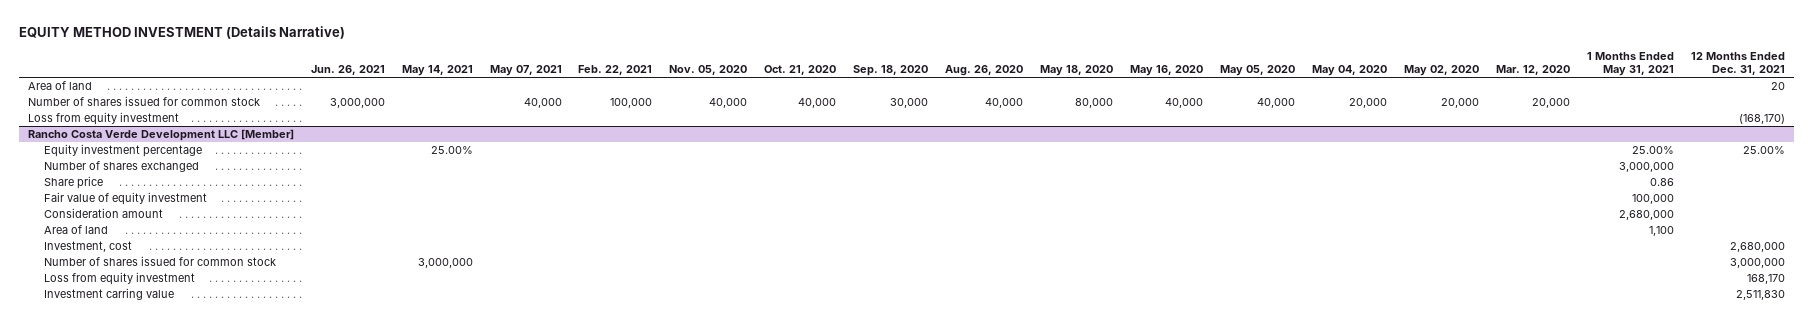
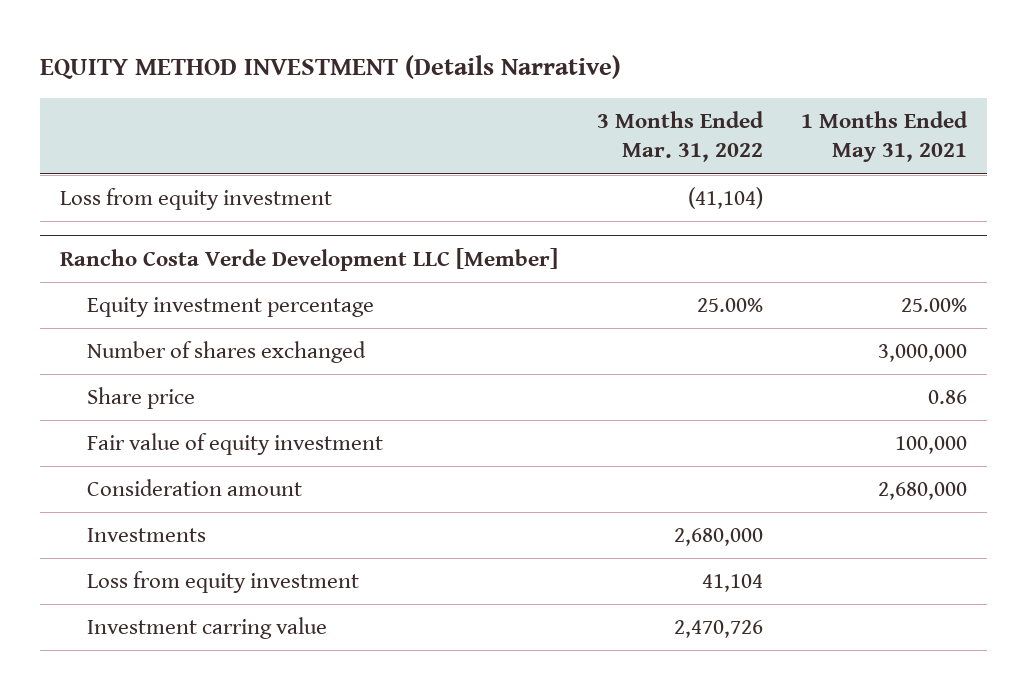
- | Jun. 26, 2021 | May 14, 2021 | May 07, 2021 | Feb. 22, 2021 | Nov. 05, 2020 | Oct. 21, 2020 | Sep. 18, 2020 | Aug. 26, 2020 | May 18, 2020 | May 16, 2020 | May 05, 2020 | May 04, 2020 | May 02, 2020 | Mar. 12, 2020 | 1 Months Ended May 31, 2021 | 12 Months Ended Dec. 31, 2021
+ | 3 Months Ended Mar. 31, 2022 | 1 Months Ended May 31, 2021
- Area of land | | | | | | | | | | | | | | | | 20
- Number of shares issued for common stock | 3,000,000 | | 40,000 | 100,000 | 40,000 | 40,000 | 30,000 | 40,000 | 80,000 | 40,000 | 40,000 | 20,000 | 20,000 | 20,000 | |
@ Rancho Costa Verde Development LLC [Member]
- Area of land | | | | | | | | | | | | | | | 1,100 |
- Investment, cost | | | | | | | | | | | | | | | | 2,680,000
- Number of shares issued for common stock | | 3,000,000 | | | | | | | | | | | | | | 3,000,000
+ Investments | 2,680,000 |

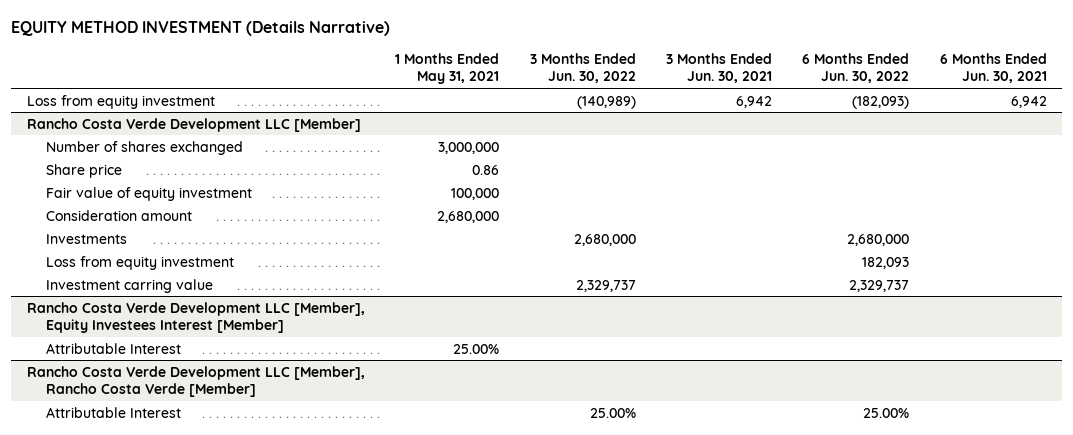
- | 3 Months Ended Mar. 31, 2022 | 1 Months Ended May 31, 2021
+ | 1 Months Ended May 31, 2021 | 3 Months Ended Jun. 30, 2022 | 3 Months Ended Jun. 30, 2021 | 6 Months Ended Jun. 30, 2022 | 6 Months Ended Jun. 30, 2021
@ Rancho Costa Verde Development LLC [Member]
- Equity investment percentage | 25.00% | 25.00%
+ Rancho Costa Verde Development LLC [Member], Equity Investees Interest [Member]
+ Attributable Interest | 25.00% | | | |
+ Rancho Costa Verde Development LLC [Member], Rancho Costa Verde [Member]
+ Attributable Interest | | 25.00% | | 25.00% |

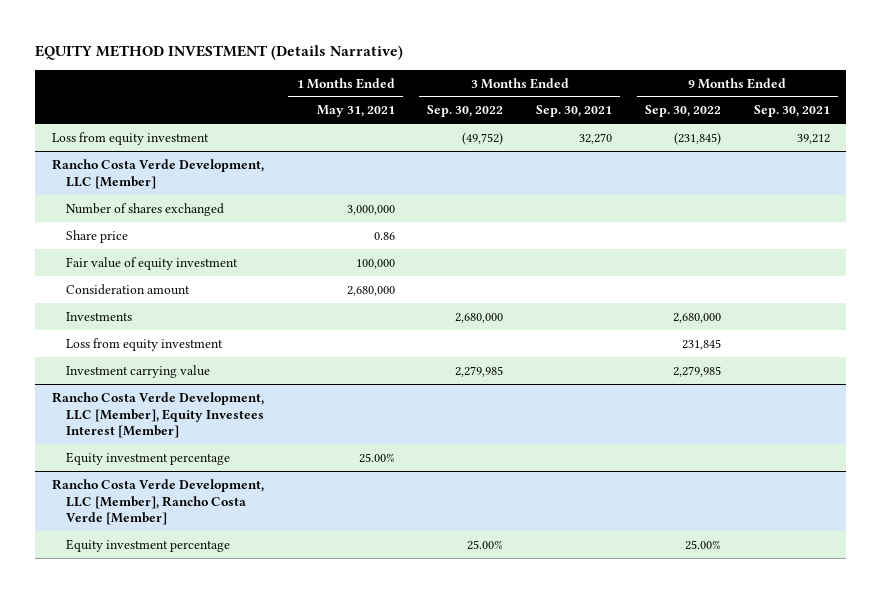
- | 1 Months Ended May 31, 2021 | 3 Months Ended Jun. 30, 2022 | 3 Months Ended Jun. 30, 2021 | 6 Months Ended Jun. 30, 2022 | 6 Months Ended Jun. 30, 2021
+ | 1 Months Ended May 31, 2021 | 3 Months Ended Sep. 30, 2022 | 3 Months Ended Sep. 30, 2021 | 9 Months Ended Sep. 30, 2022 | 9 Months Ended Sep. 30, 2021
- Rancho Costa Verde Development LLC [Member]
+ Rancho Costa Verde Development, LLC [Member]
- Investment carring value | | 2,329,737 | | 2,329,737 |
- Rancho Costa Verde Development LLC [Member], Equity Investees Interest [Member]
- Attributable Interest | 25.00% | | | |
- Rancho Costa Verde Development LLC [Member], Rancho Costa Verde [Member]
- Attributable Interest | | 25.00% | | 25.00% |
+ Investment carrying value | | 2,279,985 | | 2,279,985 |
+ Rancho Costa Verde Development, LLC [Member], Equity Investees Interest [Member]
+ Equity investment percentage | 25.00% | | | |
+ Rancho Costa Verde Development, LLC [Member], Rancho Costa Verde [Member]
+ Equity investment percentage | | 25.00% | | 25.00% |

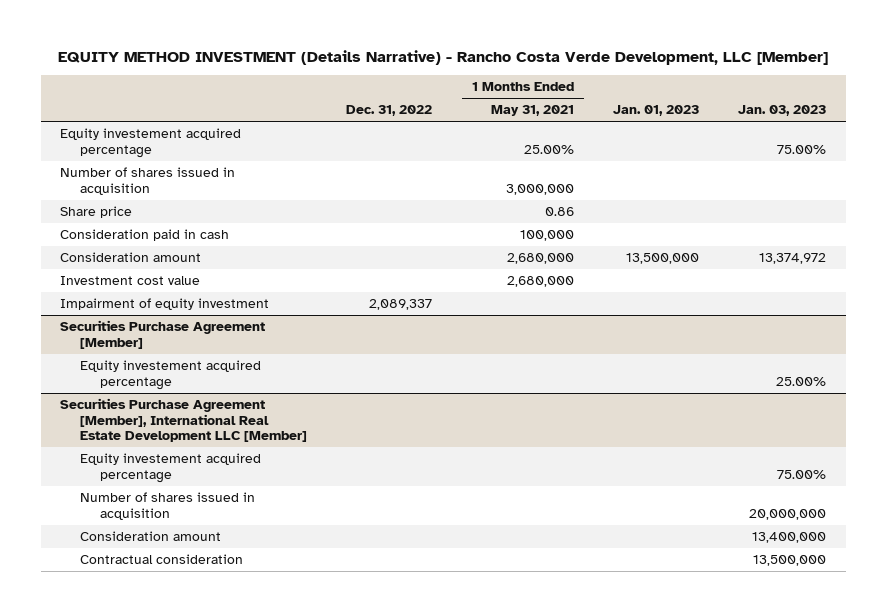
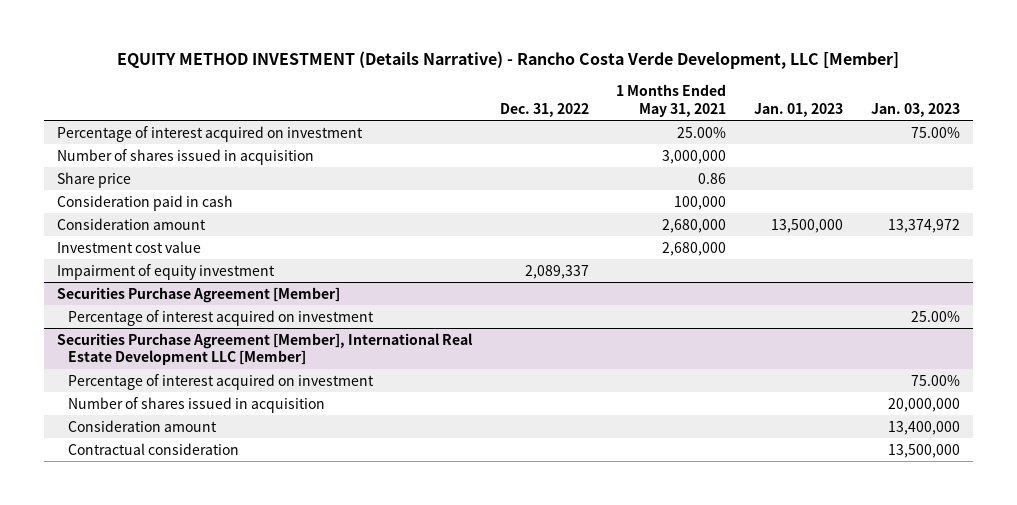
- Equity investement acquired percentage | | 25.00% | | 75.00%
+ Percentage of interest acquired on investment | | 25.00% | | 75.00%
@ Securities Purchase Agreement [Member]
- Equity investement acquired percentage | | | | 25.00%
+ Percentage of interest acquired on investment | | | | 25.00%
@ Securities Purchase Agreement [Member], International Real Estate Development LLC [Member]
- Equity investement acquired percentage | | | | 75.00%
+ Percentage of interest acquired on investment | | | | 75.00%

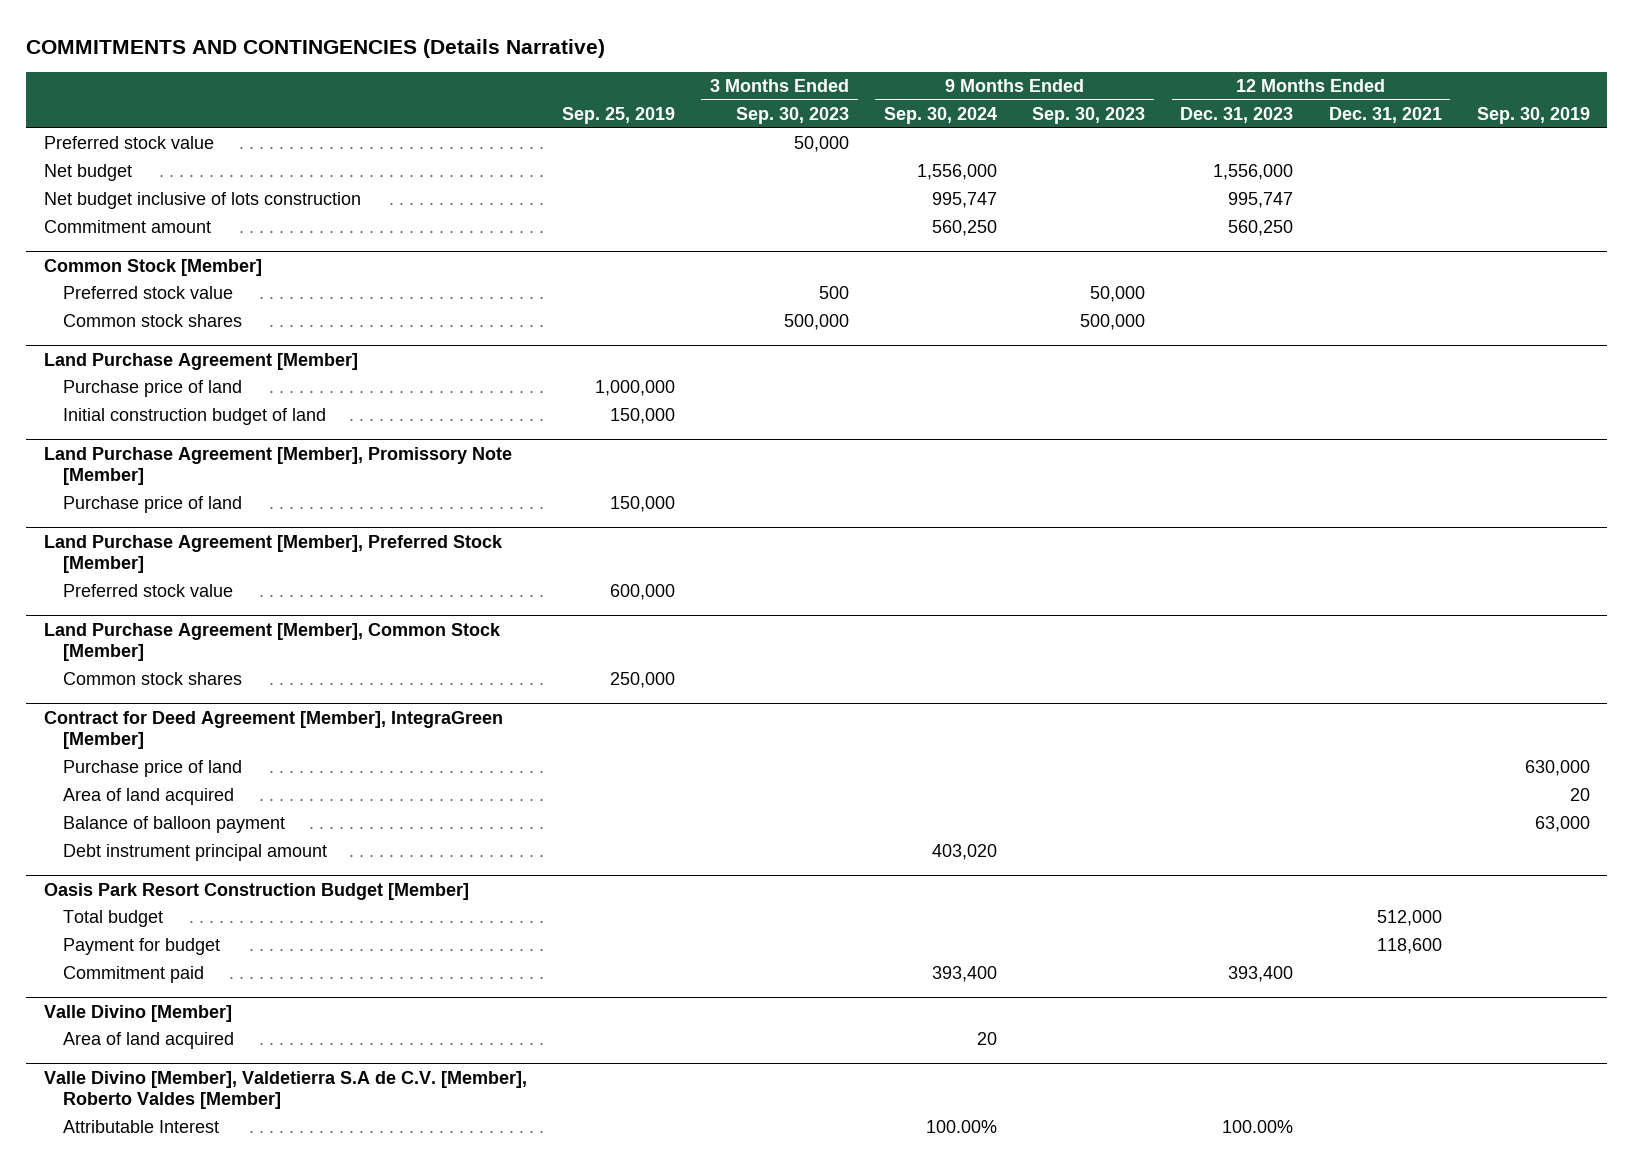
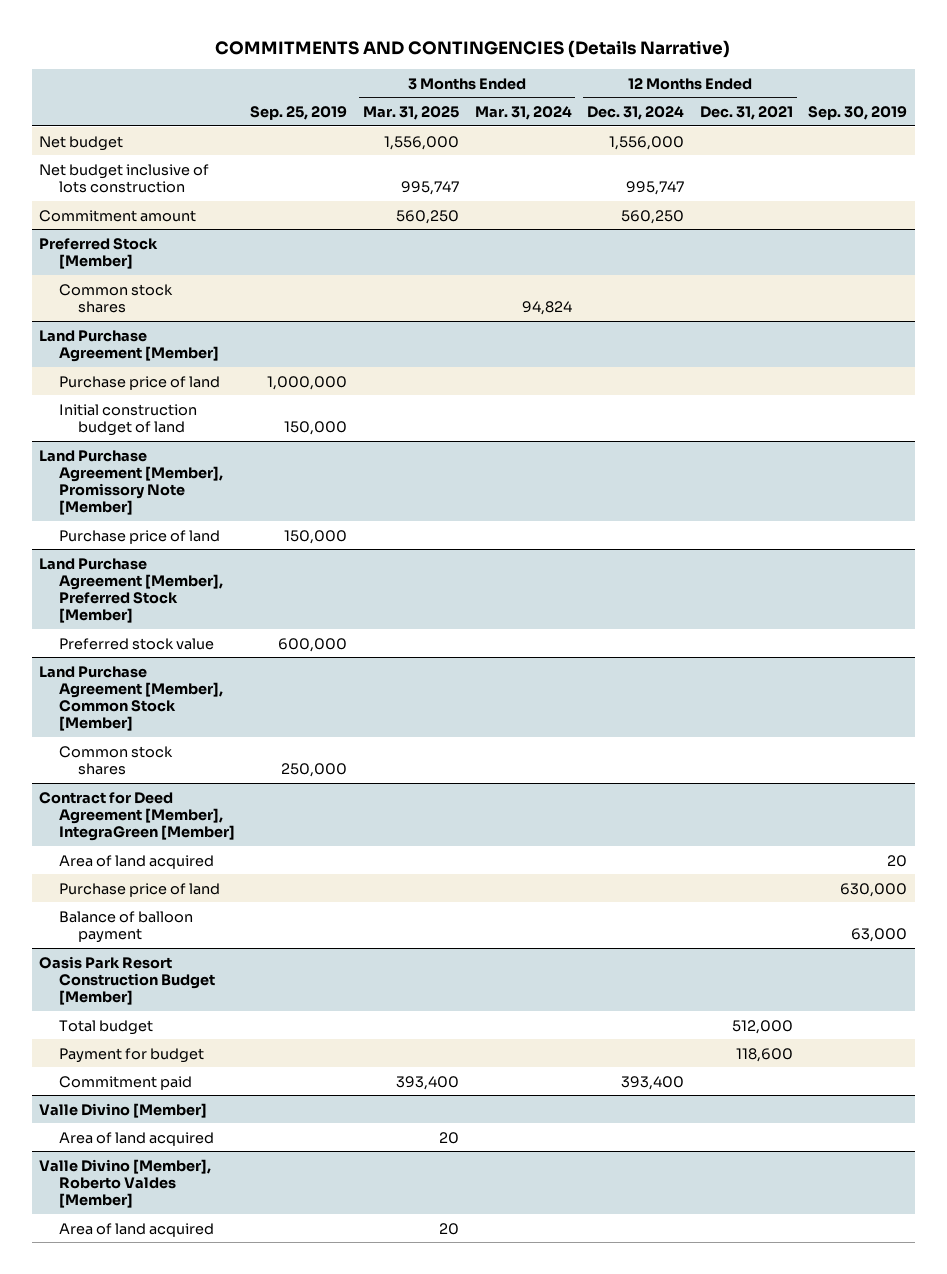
- | Sep. 25, 2019 | 3 Months Ended Sep. 30, 2023 | 9 Months Ended Sep. 30, 2024 | 9 Months Ended Sep. 30, 2023 | 12 Months Ended Dec. 31, 2023 | 12 Months Ended Dec. 31, 2021 | Sep. 30, 2019
+ | Sep. 25, 2019 | 3 Months Ended Mar. 31, 2025 | 3 Months Ended Mar. 31, 2024 | 12 Months Ended Dec. 31, 2024 | 12 Months Ended Dec. 31, 2021 | Sep. 30, 2019
- Preferred stock value | | 50,000 | | | | |
- Common Stock [Member]
- Preferred stock value | | 500 | | 50,000 | | |
- Common stock shares | | 500,000 | | 500,000 | | |
+ Preferred Stock [Member]
+ Common stock shares | | | 94,824 | | |
@ Contract for Deed Agreement [Member], IntegraGreen [Member]
moved down: Purchase price of land | | | | | | 630,000
- Debt instrument principal amount | | | 403,020 | | | |
- Valle Divino [Member], Valdetierra S.A de C.V. [Member], Roberto Valdes [Member]
- Attributable Interest | | | 100.00% | | 100.00% | |
+ Valle Divino [Member], Roberto Valdes [Member]
+ Area of land acquired | | 20 | | | |

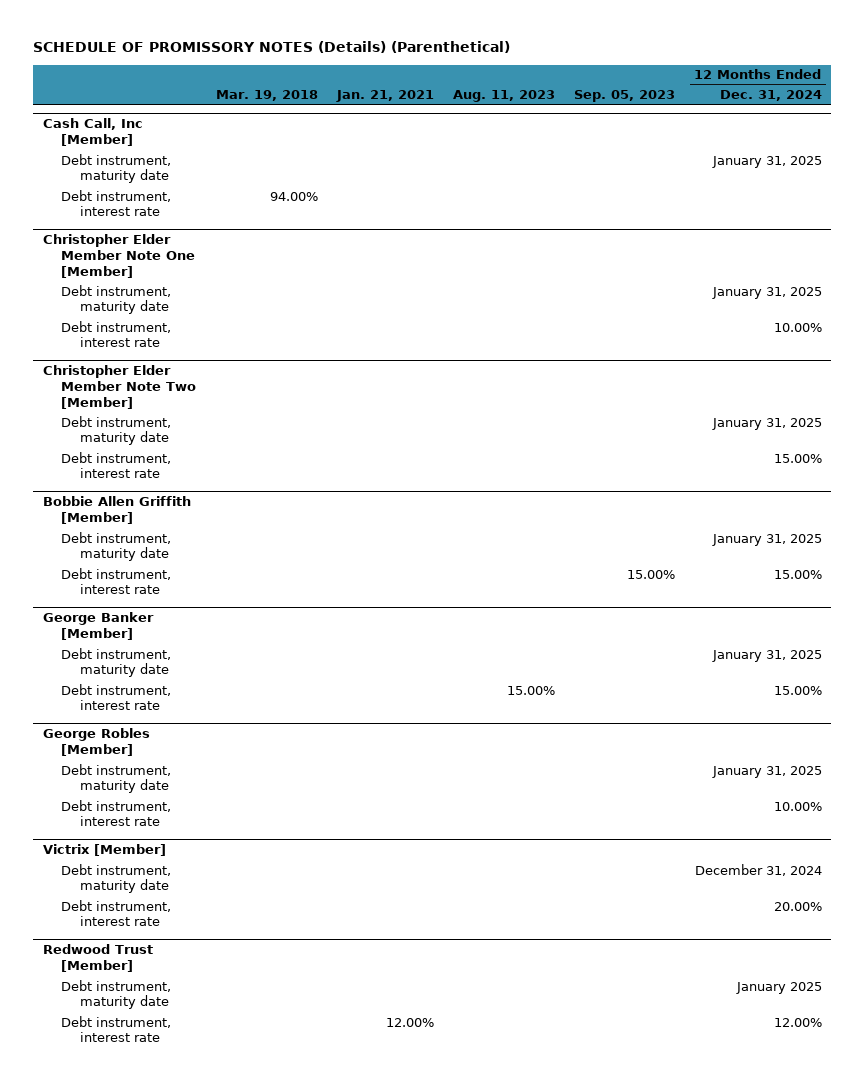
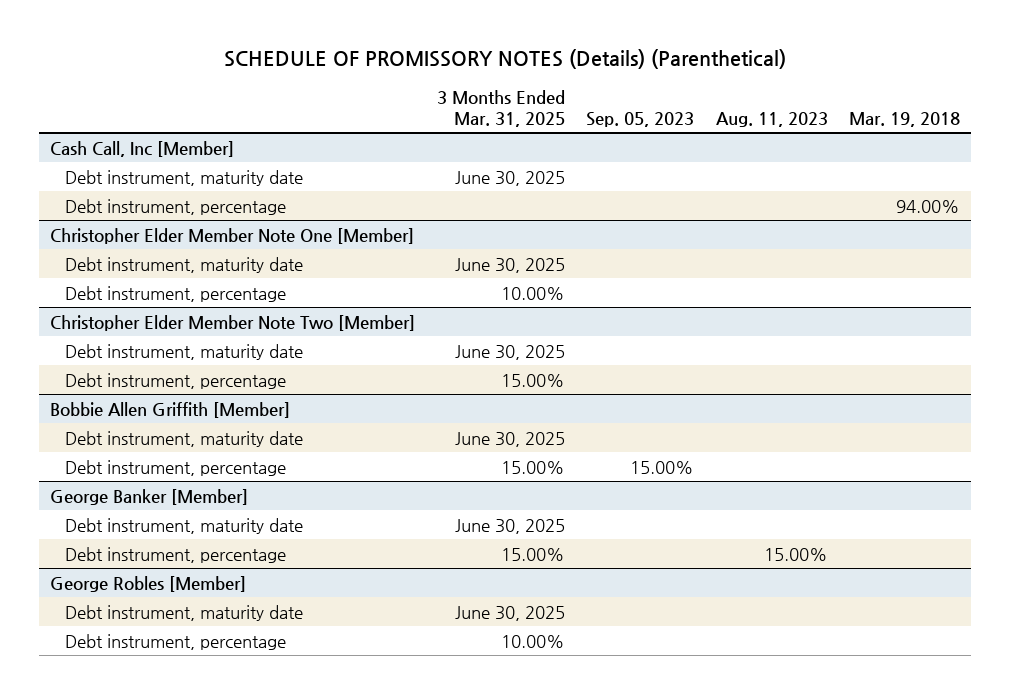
- | Mar. 19, 2018 | Jan. 21, 2021 | Aug. 11, 2023 | Sep. 05, 2023 | 12 Months Ended Dec. 31, 2024
+ | 3 Months Ended Mar. 31, 2025 | Sep. 05, 2023 | Aug. 11, 2023 | Mar. 19, 2018
@ Cash Call, Inc [Member]
- Debt instrument, interest rate | 94.00% | | | |
+ Debt instrument, percentage | | | | 94.00%
@ Christopher Elder Member Note One [Member]
- Debt instrument, interest rate | | | | | 10.00%
+ Debt instrument, percentage | 10.00% | | |
@ Christopher Elder Member Note Two [Member]
- Debt instrument, interest rate | | | | | 15.00%
+ Debt instrument, percentage | 15.00% | | |
@ Bobbie Allen Griffith [Member]
- Debt instrument, interest rate | | | | 15.00% | 15.00%
+ Debt instrument, percentage | 15.00% | 15.00% | |
@ George Banker [Member]
- Debt instrument, interest rate | | | 15.00% | | 15.00%
+ Debt instrument, percentage | 15.00% | | 15.00% |
@ George Robles [Member]
- Debt instrument, interest rate | | | | | 10.00%
- Victrix [Member]
- Debt instrument, maturity date | | | | | December 31, 2024
- Debt instrument, interest rate | | | | | 20.00%
- Redwood Trust [Member]
- Debt instrument, maturity date | | | | | January 2025
- Debt instrument, interest rate | | 12.00% | | | 12.00%
@ George Robles [Member]
+ Debt instrument, percentage | 10.00% | | |

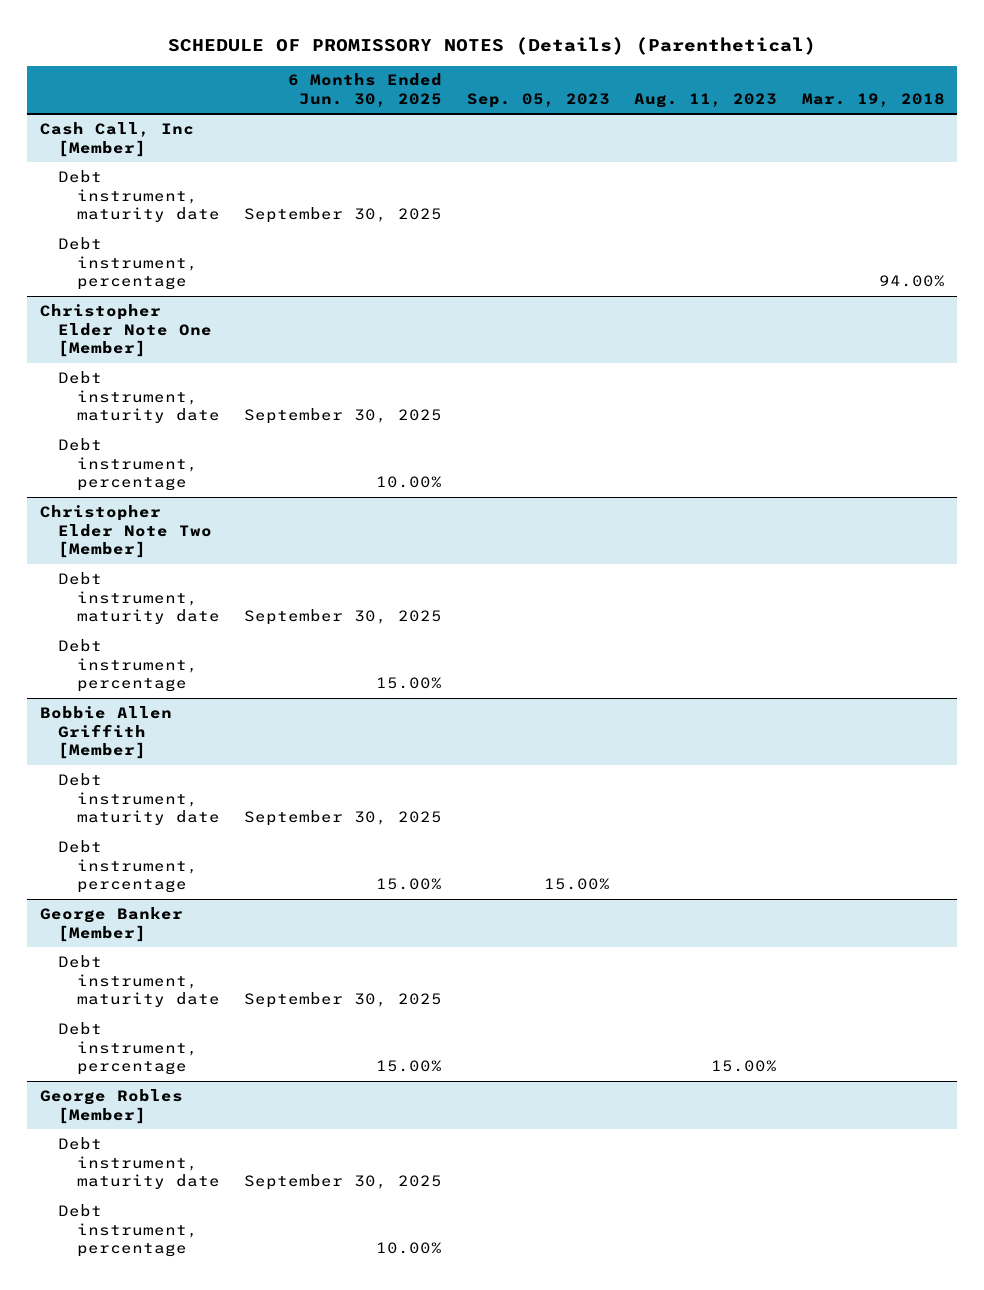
- | 3 Months Ended Mar. 31, 2025 | Sep. 05, 2023 | Aug. 11, 2023 | Mar. 19, 2018
+ | 6 Months Ended Jun. 30, 2025 | Sep. 05, 2023 | Aug. 11, 2023 | Mar. 19, 2018
- Christopher Elder Member Note One [Member]
+ Christopher Elder Note One [Member]
- Christopher Elder Member Note Two [Member]
+ Christopher Elder Note Two [Member]

